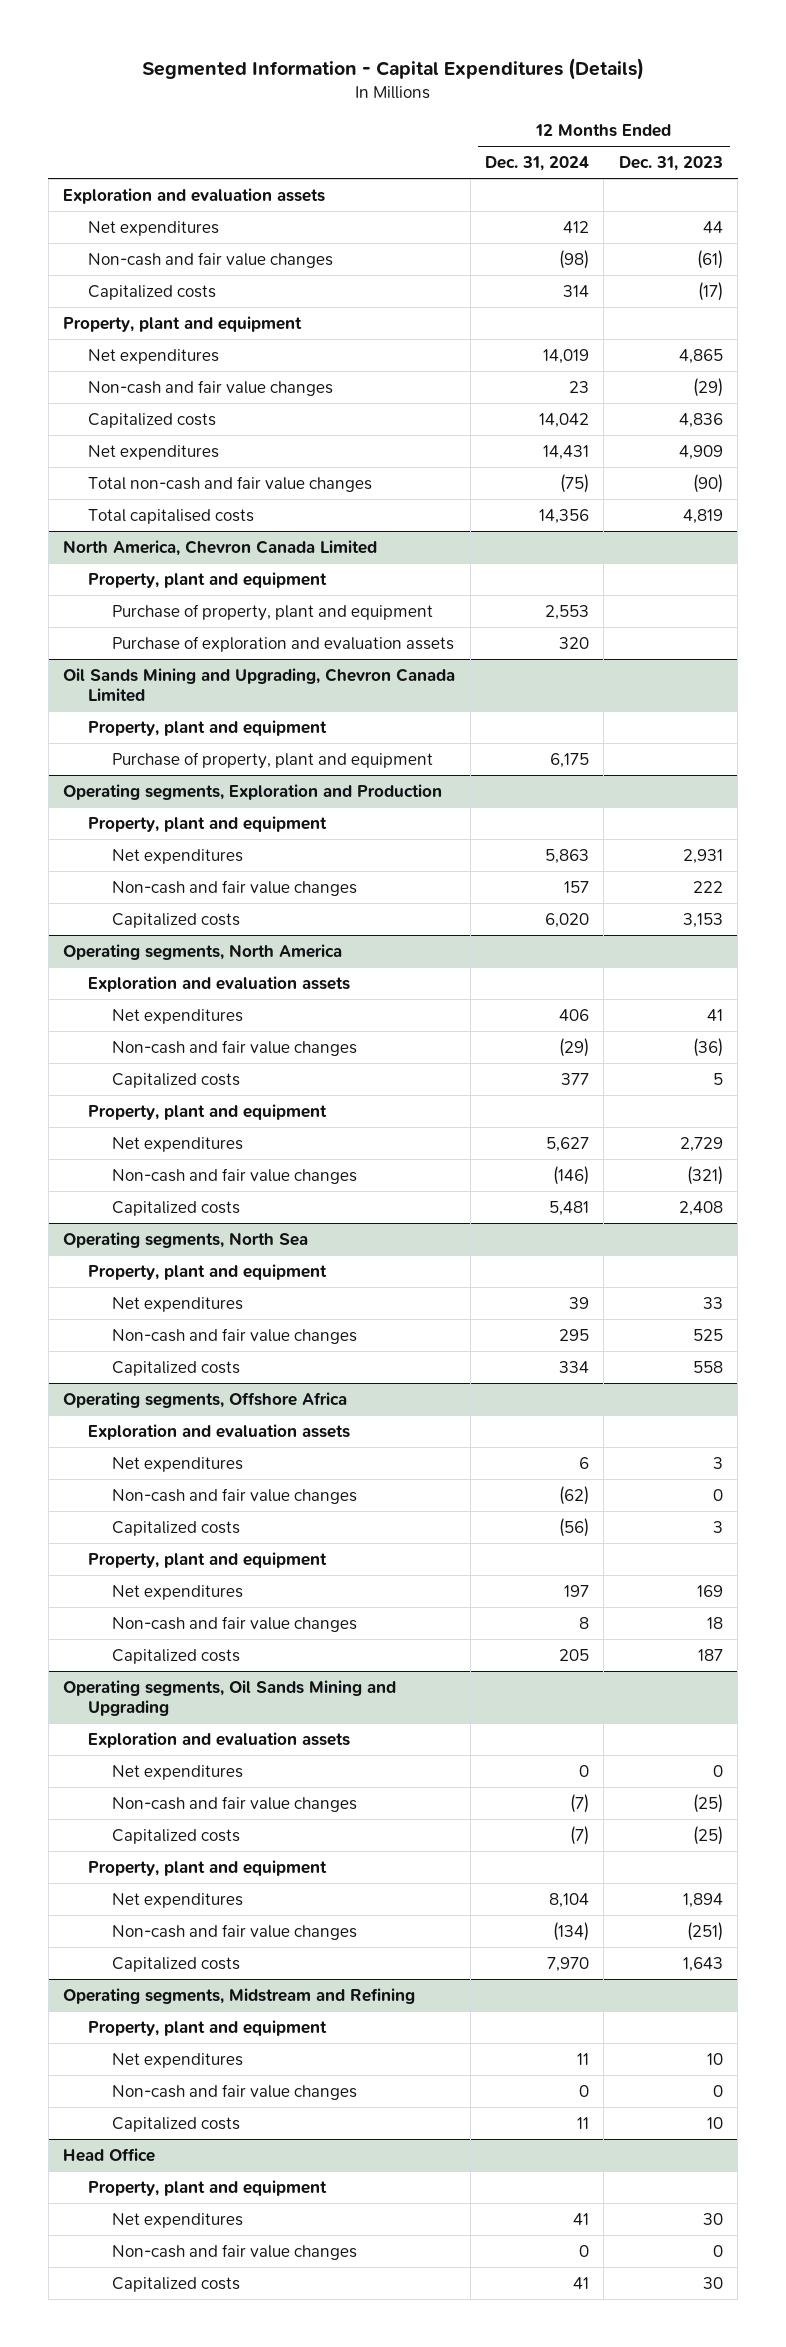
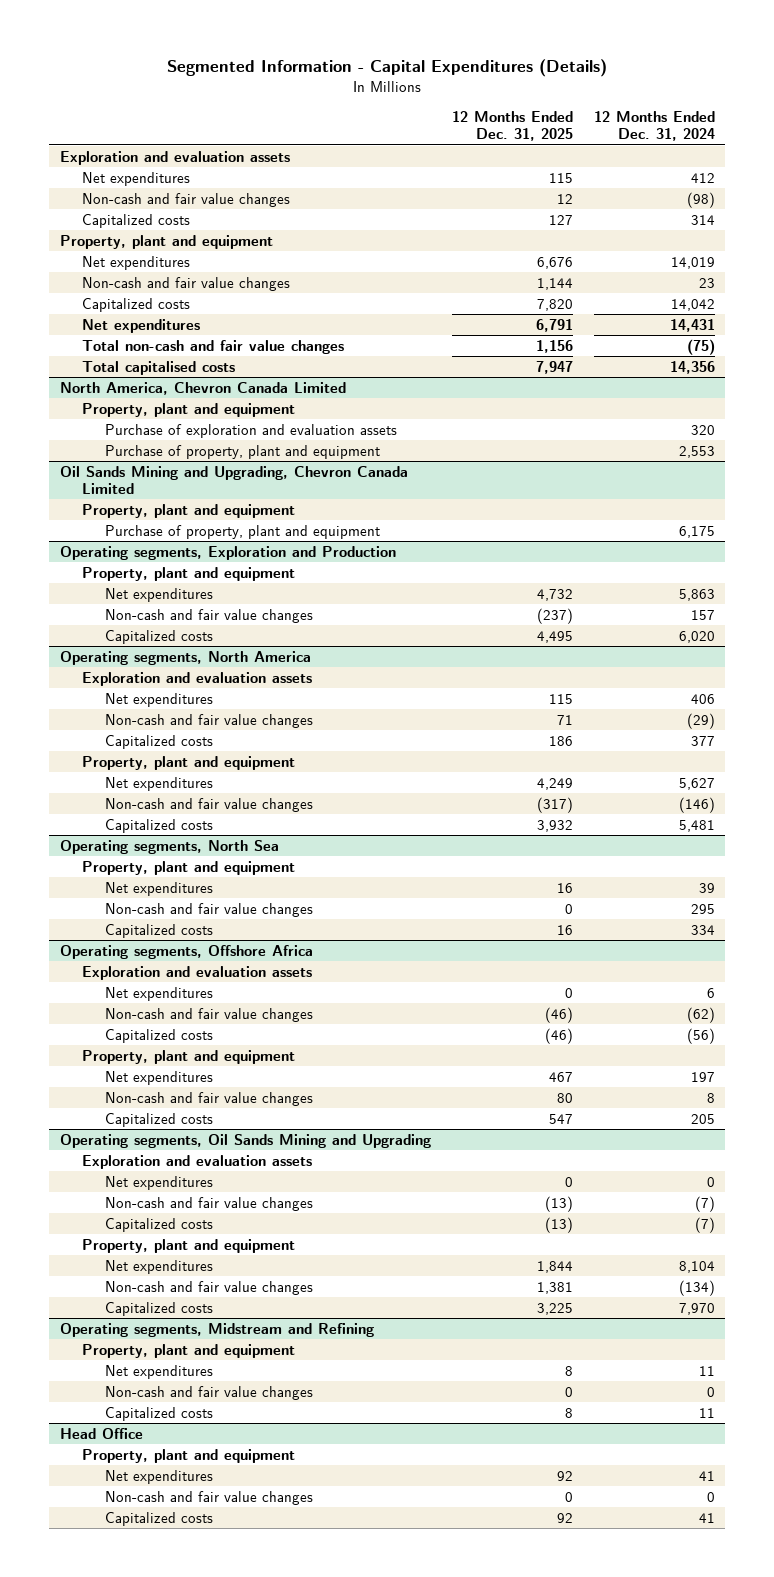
- | 12 Months Ended Dec. 31, 2024 | 12 Months Ended Dec. 31, 2023
+ | 12 Months Ended Dec. 31, 2025 | 12 Months Ended Dec. 31, 2024
@ North America, Chevron Canada Limited
moved down: Purchase of property, plant and equipment | | 2,553

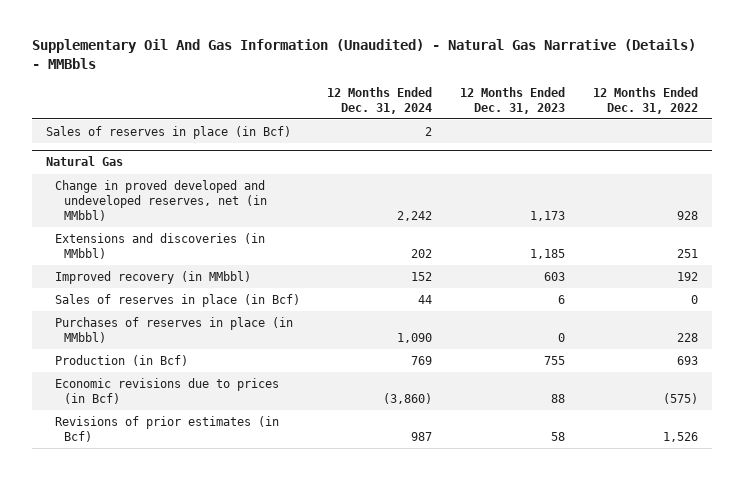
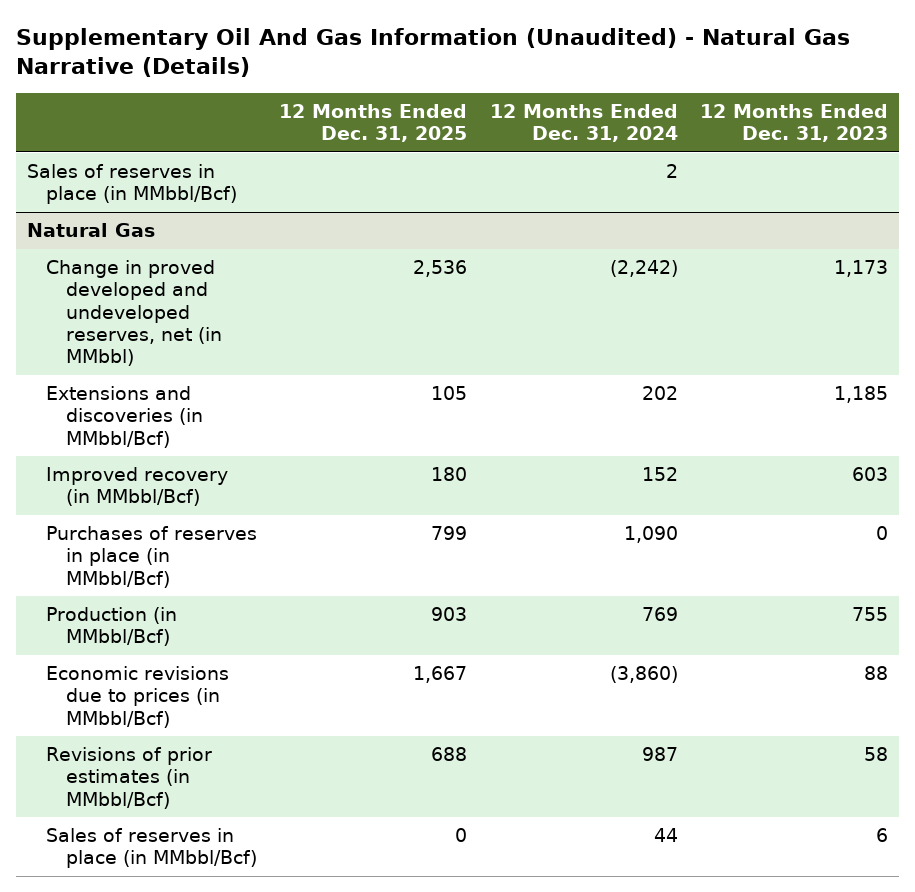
- Supplementary Oil And Gas Information (Unaudited) - Natural Gas Narrative (Details) - MMBbls
+ Supplementary Oil And Gas Information (Unaudited) - Natural Gas Narrative (Details)
- | 12 Months Ended Dec. 31, 2024 | 12 Months Ended Dec. 31, 2023 | 12 Months Ended Dec. 31, 2022
+ | 12 Months Ended Dec. 31, 2025 | 12 Months Ended Dec. 31, 2024 | 12 Months Ended Dec. 31, 2023
- Sales of reserves in place (in Bcf) | 2 | |
+ Sales of reserves in place (in MMbbl/Bcf) | | 2 |
@ Natural Gas
- Change in proved developed and undeveloped reserves, net (in MMbbl) | 2,242 | 1,173 | 928
- Extensions and discoveries (in MMbbl) | 202 | 1,185 | 251
- Improved recovery (in MMbbl) | 152 | 603 | 192
- Sales of reserves in place (in Bcf) | 44 | 6 | 0
- Purchases of reserves in place (in MMbbl) | 1,090 | 0 | 228
- Production (in Bcf) | 769 | 755 | 693
- Economic revisions due to prices (in Bcf) | (3,860) | 88 | (575)
- Revisions of prior estimates (in Bcf) | 987 | 58 | 1,526
+ Change in proved developed and undeveloped reserves, net (in MMbbl) | 2,536 | (2,242) | 1,173
+ Extensions and discoveries (in MMbbl/Bcf) | 105 | 202 | 1,185
+ Improved recovery (in MMbbl/Bcf) | 180 | 152 | 603
+ Purchases of reserves in place (in MMbbl/Bcf) | 799 | 1,090 | 0
+ Production (in MMbbl/Bcf) | 903 | 769 | 755
+ Economic revisions due to prices (in MMbbl/Bcf) | 1,667 | (3,860) | 88
+ Revisions of prior estimates (in MMbbl/Bcf) | 688 | 987 | 58
+ Sales of reserves in place (in MMbbl/Bcf) | 0 | 44 | 6

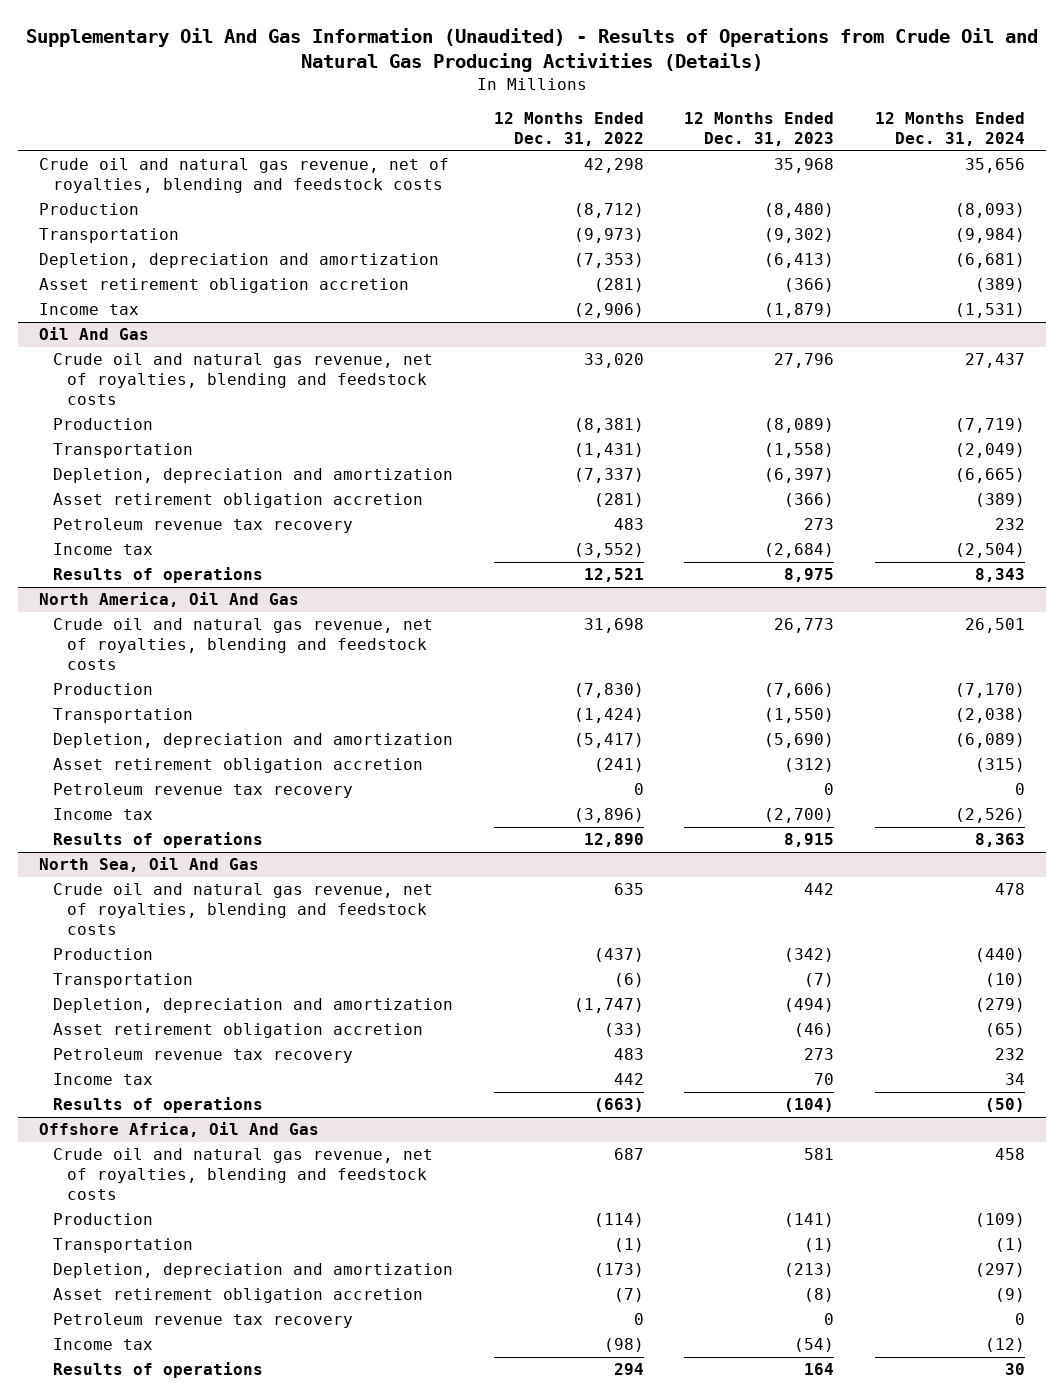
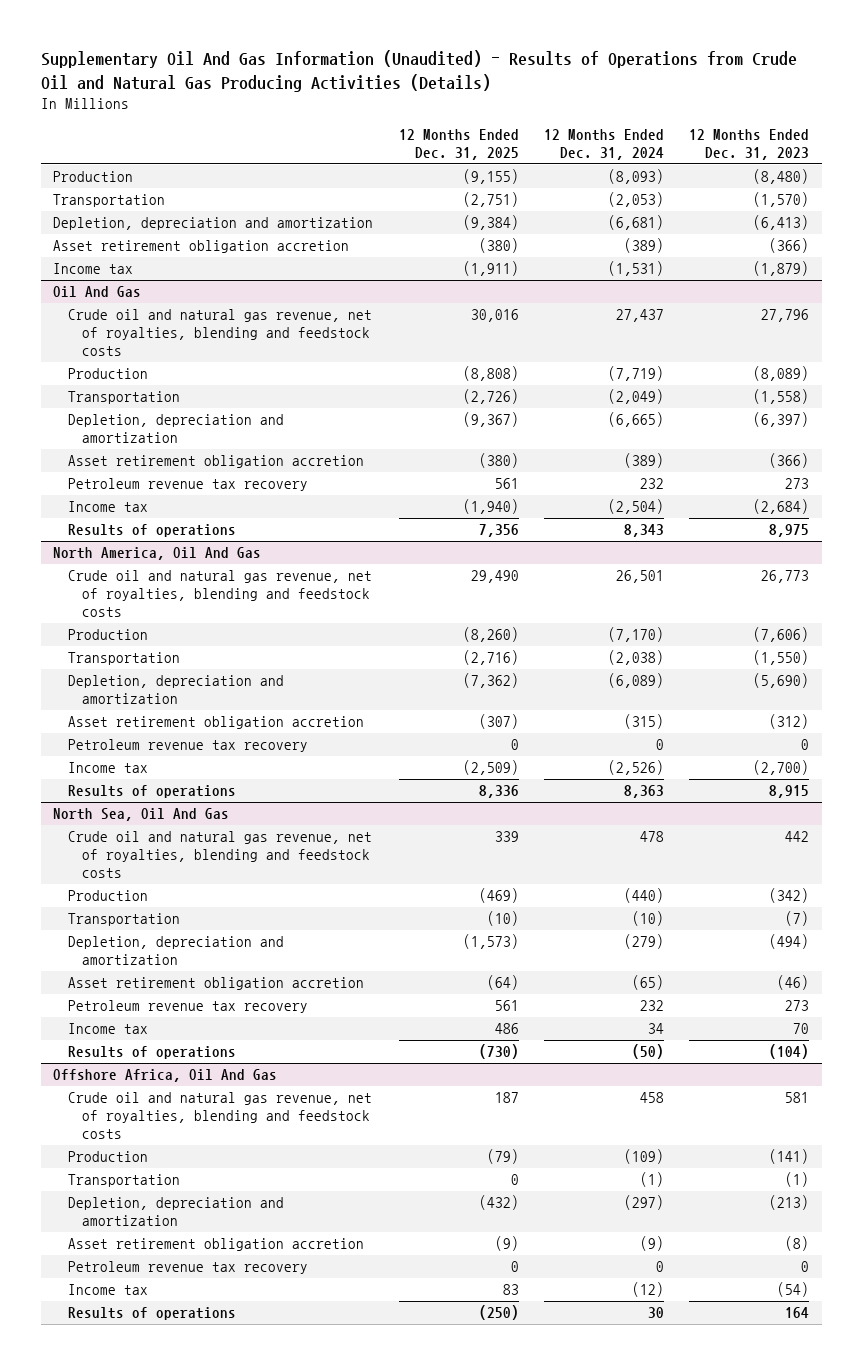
- | 12 Months Ended Dec. 31, 2022 | 12 Months Ended Dec. 31, 2023 | 12 Months Ended Dec. 31, 2024
+ | 12 Months Ended Dec. 31, 2025 | 12 Months Ended Dec. 31, 2024 | 12 Months Ended Dec. 31, 2023
- Crude oil and natural gas revenue, net of royalties, blending and feedstock costs | 42,298 | 35,968 | 35,656
- Transportation | (9,973) | (9,302) | (9,984)
+ Transportation | (2,751) | (2,053) | (1,570)

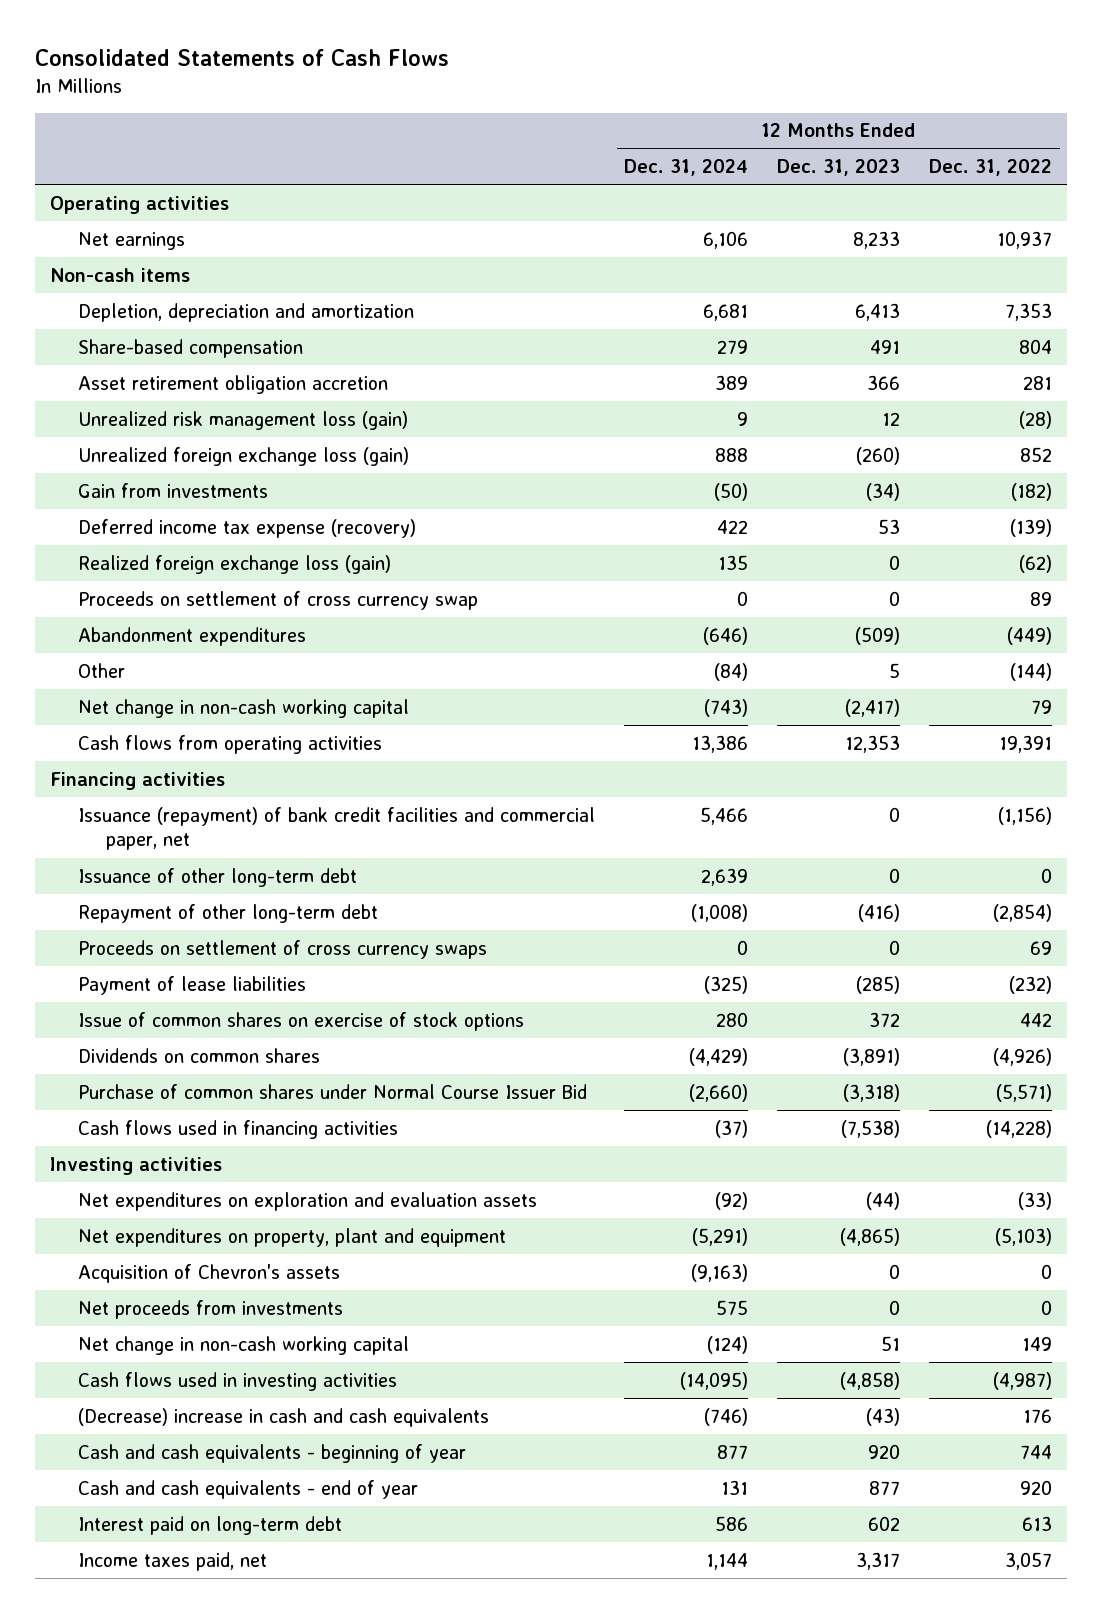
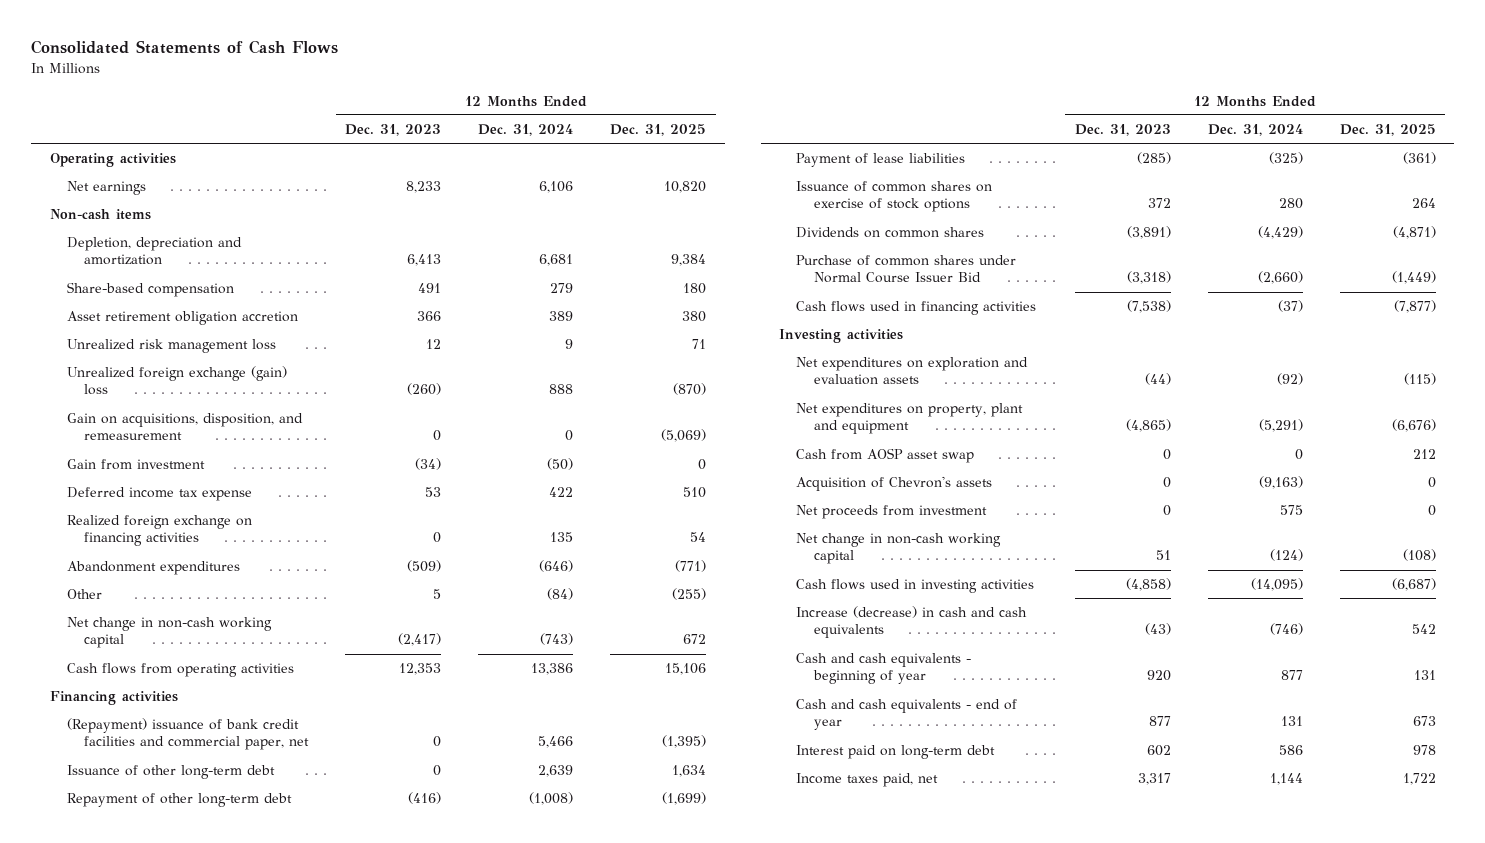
- | 12 Months Ended Dec. 31, 2024 | 12 Months Ended Dec. 31, 2023 | 12 Months Ended Dec. 31, 2022
+ | 12 Months Ended Dec. 31, 2023 | 12 Months Ended Dec. 31, 2024 | 12 Months Ended Dec. 31, 2025
- Unrealized risk management loss (gain) | 9 | 12 | (28)
- Unrealized foreign exchange loss (gain) | 888 | (260) | 852
- Gain from investments | (50) | (34) | (182)
- Deferred income tax expense (recovery) | 422 | 53 | (139)
- Realized foreign exchange loss (gain) | 135 | 0 | (62)
- Proceeds on settlement of cross currency swap | 0 | 0 | 89
+ Unrealized risk management loss | 12 | 9 | 71
+ Unrealized foreign exchange (gain) loss | (260) | 888 | (870)
+ Gain on acquisitions, disposition, and remeasurement | 0 | 0 | (5,069)
+ Gain from investment | (34) | (50) | 0
+ Deferred income tax expense | 53 | 422 | 510
+ Realized foreign exchange on financing activities | 0 | 135 | 54
- Issuance (repayment) of bank credit facilities and commercial paper, net | 5,466 | 0 | (1,156)
+ (Repayment) issuance of bank credit facilities and commercial paper, net | 0 | 5,466 | (1,395)
- Proceeds on settlement of cross currency swaps | 0 | 0 | 69
- Issue of common shares on exercise of stock options | 280 | 372 | 442
+ Issuance of common shares on exercise of stock options | 372 | 280 | 264
+ Cash from AOSP asset swap | 0 | 0 | 212
- Net proceeds from investments | 575 | 0 | 0
+ Net proceeds from investment | 0 | 575 | 0
- (Decrease) increase in cash and cash equivalents | (746) | (43) | 176
+ Increase (decrease) in cash and cash equivalents | (43) | (746) | 542

